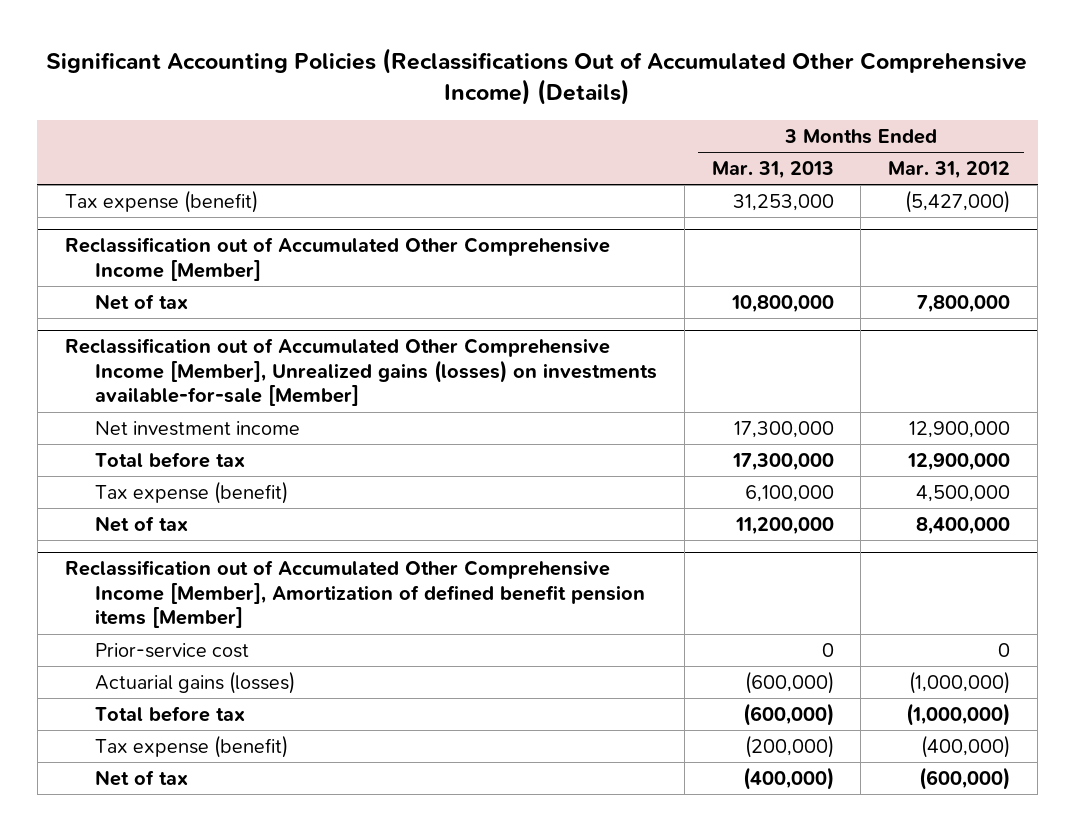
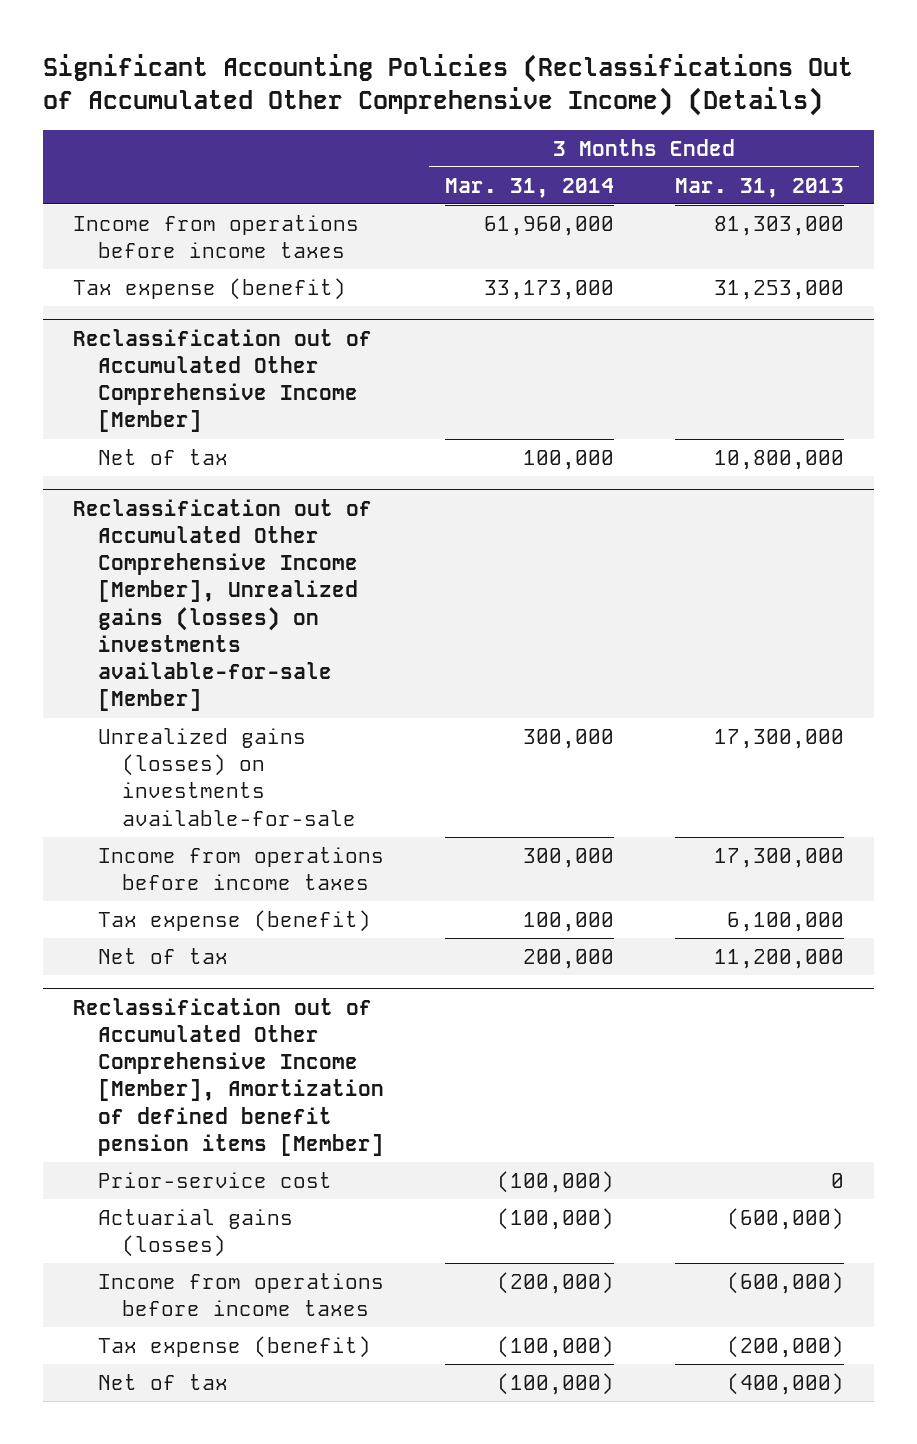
- | 3 Months Ended Mar. 31, 2013 | 3 Months Ended Mar. 31, 2012
+ | 3 Months Ended Mar. 31, 2014 | 3 Months Ended Mar. 31, 2013
+ Income from operations before income taxes | 61,960,000 | 81,303,000
@ Reclassification out of Accumulated Other Comprehensive Income [Member], Unrealized gains (losses) on investments available-for-sale [Member]
- Net investment income | 17,300,000 | 12,900,000
- Total before tax | 17,300,000 | 12,900,000
+ Unrealized gains (losses) on investments available-for-sale | 300,000 | 17,300,000
+ Income from operations before income taxes | 300,000 | 17,300,000
@ Reclassification out of Accumulated Other Comprehensive Income [Member], Amortization of defined benefit pension items [Member]
- Total before tax | (600,000) | (1,000,000)
+ Income from operations before income taxes | (200,000) | (600,000)

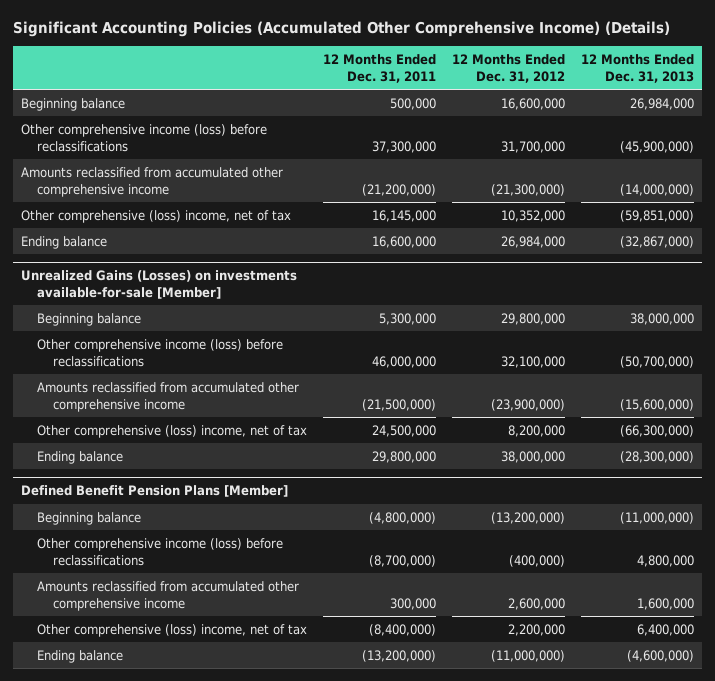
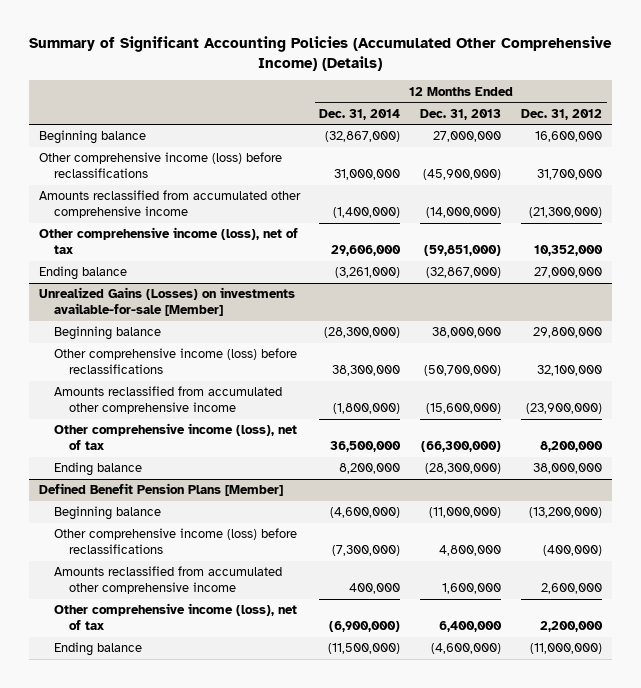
- Significant Accounting Policies (Accumulated Other Comprehensive Income) (Details)
+ Summary of Significant Accounting Policies (Accumulated Other Comprehensive Income) (Details)
- | 12 Months Ended Dec. 31, 2011 | 12 Months Ended Dec. 31, 2012 | 12 Months Ended Dec. 31, 2013
+ | 12 Months Ended Dec. 31, 2014 | 12 Months Ended Dec. 31, 2013 | 12 Months Ended Dec. 31, 2012
- Beginning balance | 500,000 | 16,600,000 | 26,984,000
+ Beginning balance | (32,867,000) | 27,000,000 | 16,600,000
- Other comprehensive (loss) income, net of tax | 16,145,000 | 10,352,000 | (59,851,000)
- Ending balance | 16,600,000 | 26,984,000 | (32,867,000)
+ Other comprehensive income (loss), net of tax | 29,606,000 | (59,851,000) | 10,352,000
+ Ending balance | (3,261,000) | (32,867,000) | 27,000,000
@ Unrealized Gains (Losses) on investments available-for-sale [Member]
- Other comprehensive (loss) income, net of tax | 24,500,000 | 8,200,000 | (66,300,000)
+ Other comprehensive income (loss), net of tax | 36,500,000 | (66,300,000) | 8,200,000
@ Defined Benefit Pension Plans [Member]
- Other comprehensive (loss) income, net of tax | (8,400,000) | 2,200,000 | 6,400,000
+ Other comprehensive income (loss), net of tax | (6,900,000) | 6,400,000 | 2,200,000

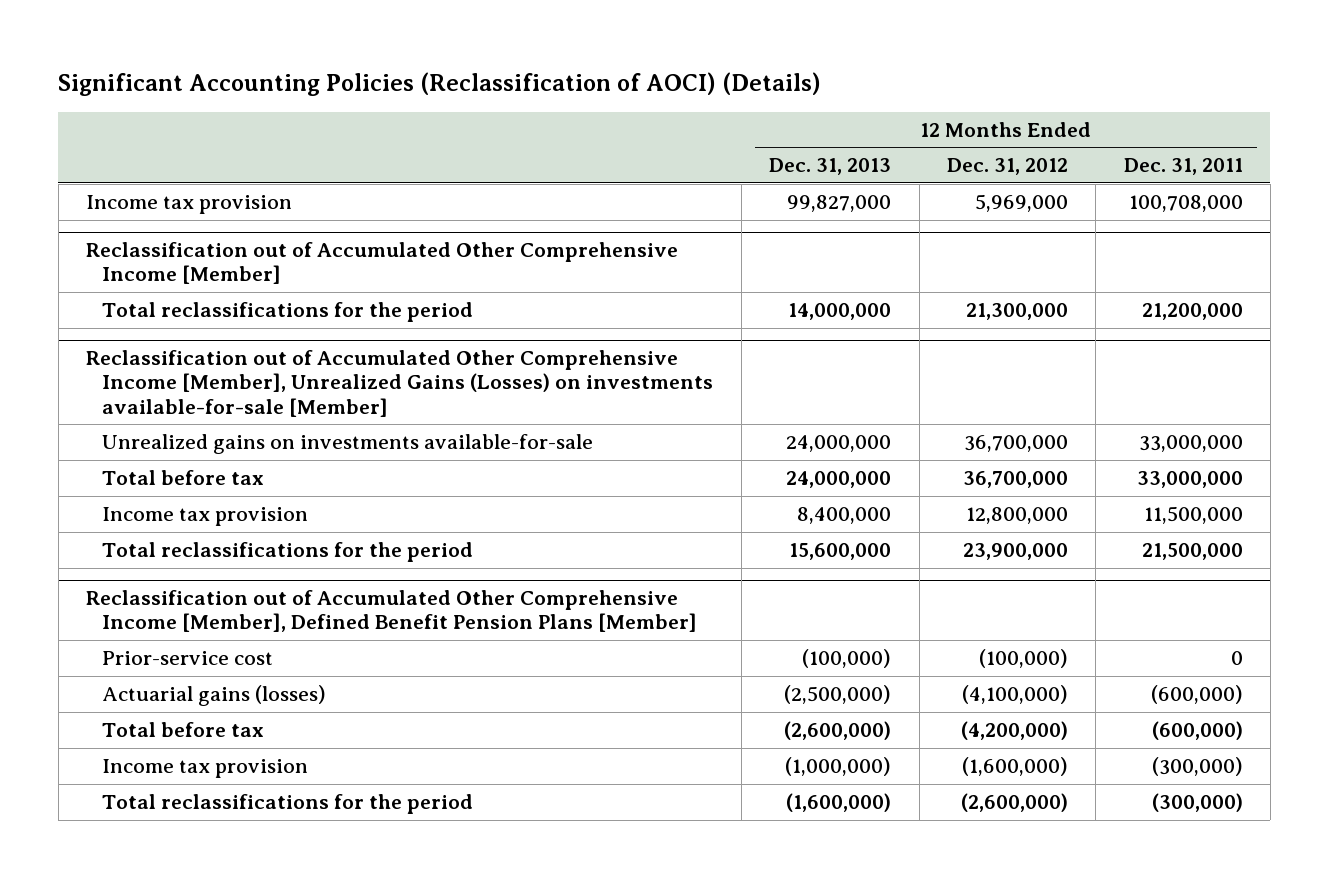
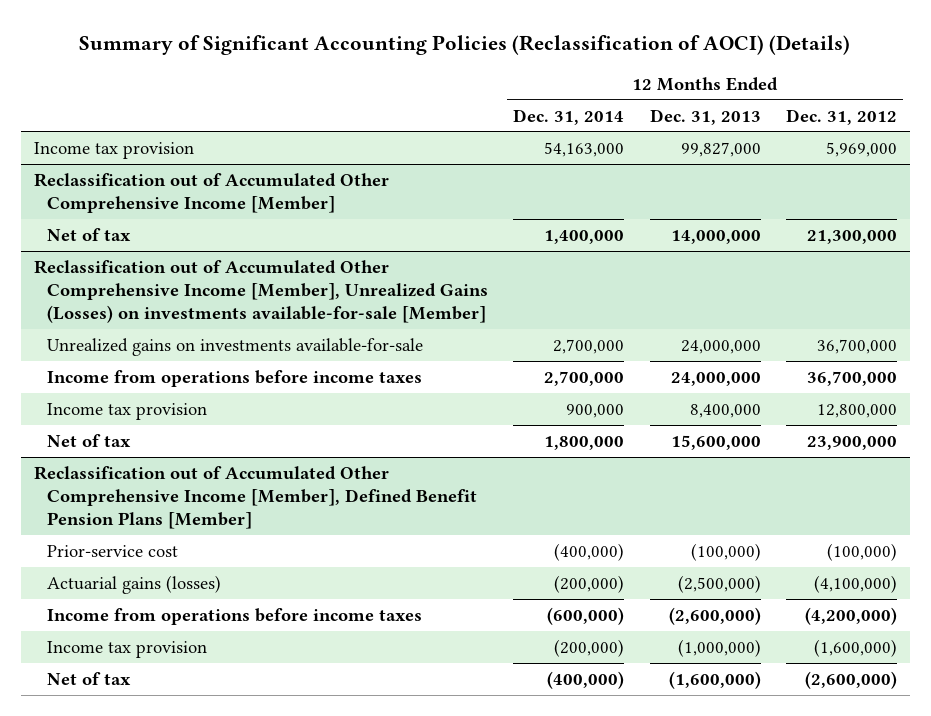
- Significant Accounting Policies (Reclassification of AOCI) (Details)
+ Summary of Significant Accounting Policies (Reclassification of AOCI) (Details)
- | 12 Months Ended Dec. 31, 2013 | 12 Months Ended Dec. 31, 2012 | 12 Months Ended Dec. 31, 2011
+ | 12 Months Ended Dec. 31, 2014 | 12 Months Ended Dec. 31, 2013 | 12 Months Ended Dec. 31, 2012
@ Reclassification out of Accumulated Other Comprehensive Income [Member]
- Total reclassifications for the period | 14,000,000 | 21,300,000 | 21,200,000
+ Net of tax | 1,400,000 | 14,000,000 | 21,300,000
@ Reclassification out of Accumulated Other Comprehensive Income [Member], Unrealized Gains (Losses) on investments available-for-sale [Member]
- Total before tax | 24,000,000 | 36,700,000 | 33,000,000
+ Income from operations before income taxes | 2,700,000 | 24,000,000 | 36,700,000
- Total reclassifications for the period | 15,600,000 | 23,900,000 | 21,500,000
+ Net of tax | 1,800,000 | 15,600,000 | 23,900,000
@ Reclassification out of Accumulated Other Comprehensive Income [Member], Defined Benefit Pension Plans [Member]
- Total before tax | (2,600,000) | (4,200,000) | (600,000)
+ Income from operations before income taxes | (600,000) | (2,600,000) | (4,200,000)
- Total reclassifications for the period | (1,600,000) | (2,600,000) | (300,000)
+ Net of tax | (400,000) | (1,600,000) | (2,600,000)

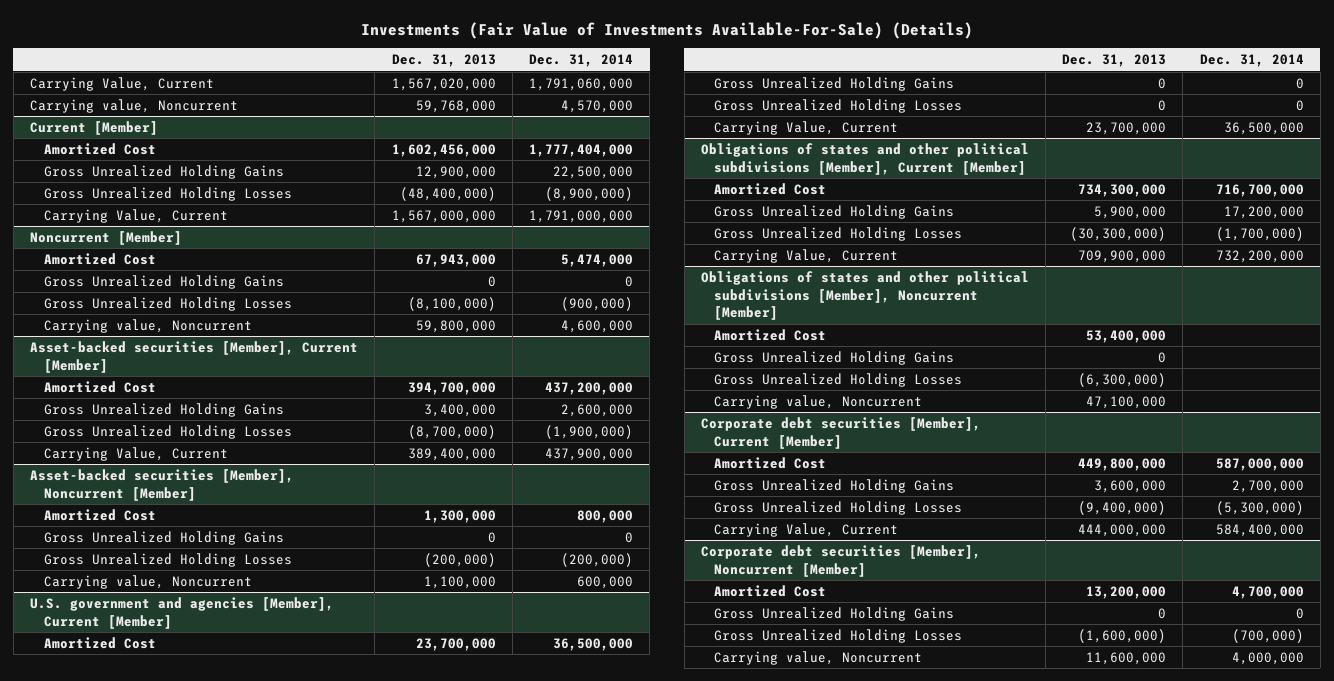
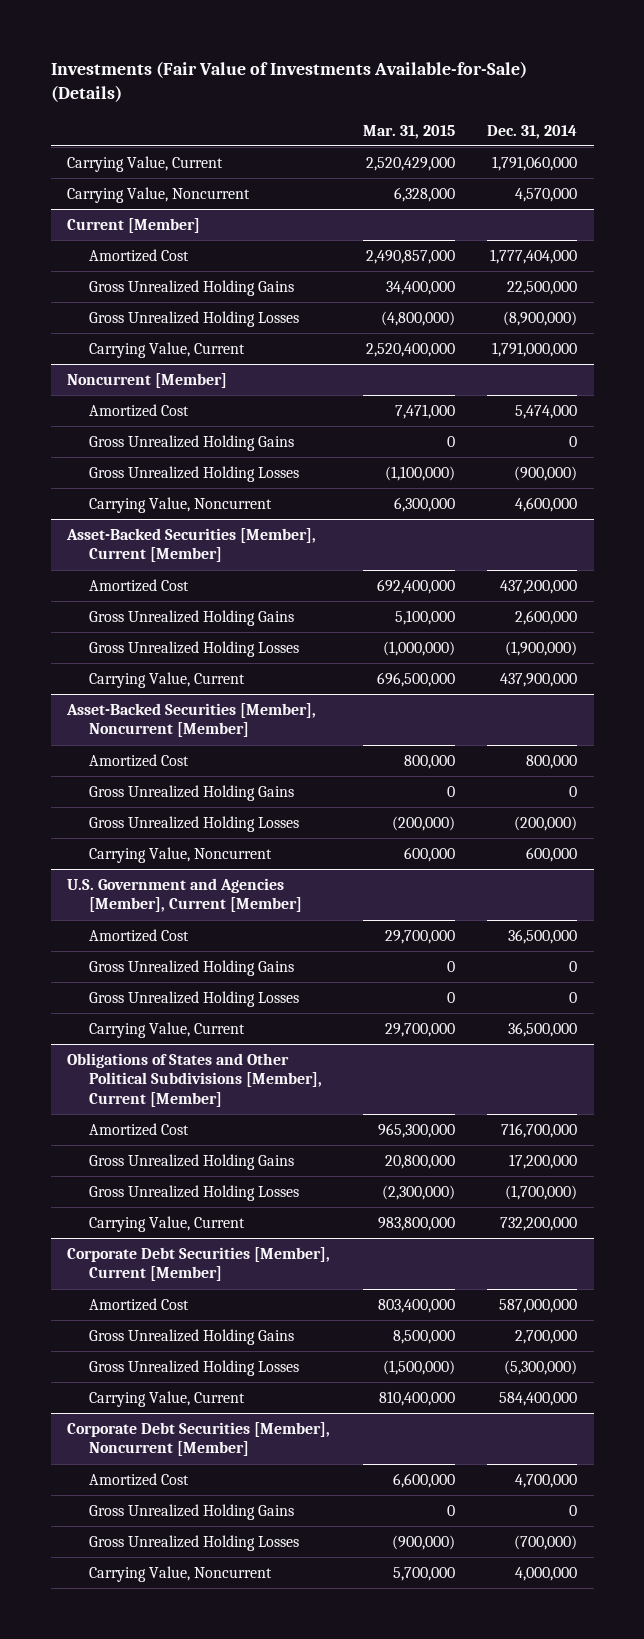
- Investments (Fair Value of Investments Available-For-Sale) (Details)
+ Investments (Fair Value of Investments Available-for-Sale) (Details)
- | Dec. 31, 2013 | Dec. 31, 2014
+ | Mar. 31, 2015 | Dec. 31, 2014
- Carrying value, Noncurrent | 59,768,000 | 4,570,000
+ Carrying Value, Noncurrent | 6,328,000 | 4,570,000
@ Noncurrent [Member]
- Carrying value, Noncurrent | 59,800,000 | 4,600,000
- Asset-backed securities [Member], Current [Member]
@ Noncurrent [Member]
+ Carrying Value, Noncurrent | 6,300,000 | 4,600,000
+ Asset-Backed Securities [Member], Current [Member]
- Asset-backed securities [Member], Noncurrent [Member]
+ Asset-Backed Securities [Member], Noncurrent [Member]
- Carrying value, Noncurrent | 1,100,000 | 600,000
- U.S. government and agencies [Member], Current [Member]
+ Carrying Value, Noncurrent | 600,000 | 600,000
+ U.S. Government and Agencies [Member], Current [Member]
- Obligations of states and other political subdivisions [Member], Current [Member]
+ Obligations of States and Other Political Subdivisions [Member], Current [Member]
- Obligations of states and other political subdivisions [Member], Noncurrent [Member]
- Amortized Cost | 53,400,000 |
- Gross Unrealized Holding Gains | 0 |
- Gross Unrealized Holding Losses | (6,300,000) |
- Carrying value, Noncurrent | 47,100,000 |
- Corporate debt securities [Member], Current [Member]
+ Corporate Debt Securities [Member], Current [Member]
- Corporate debt securities [Member], Noncurrent [Member]
+ Corporate Debt Securities [Member], Noncurrent [Member]
- Carrying value, Noncurrent | 11,600,000 | 4,000,000
+ Carrying Value, Noncurrent | 5,700,000 | 4,000,000

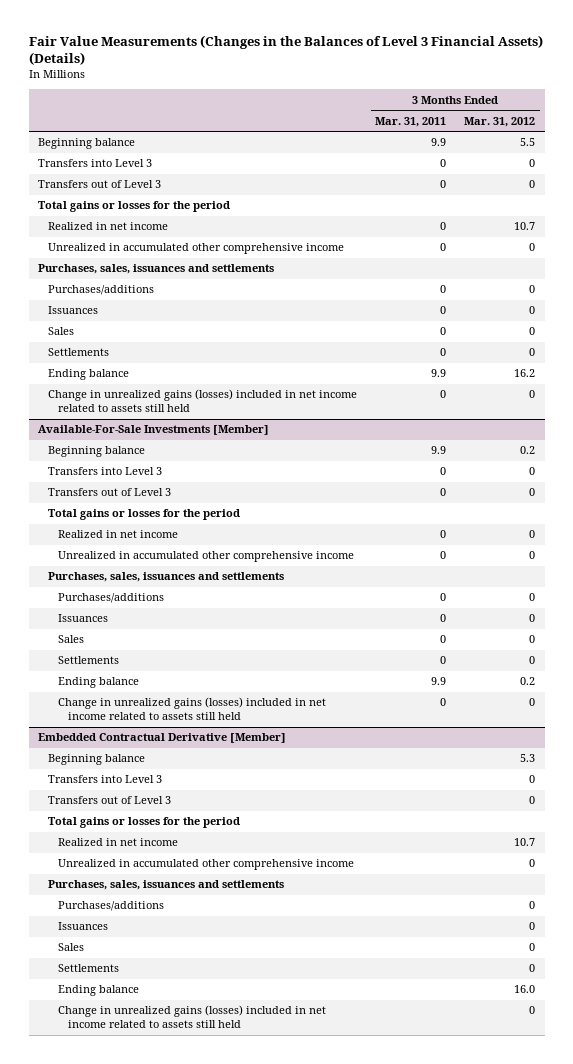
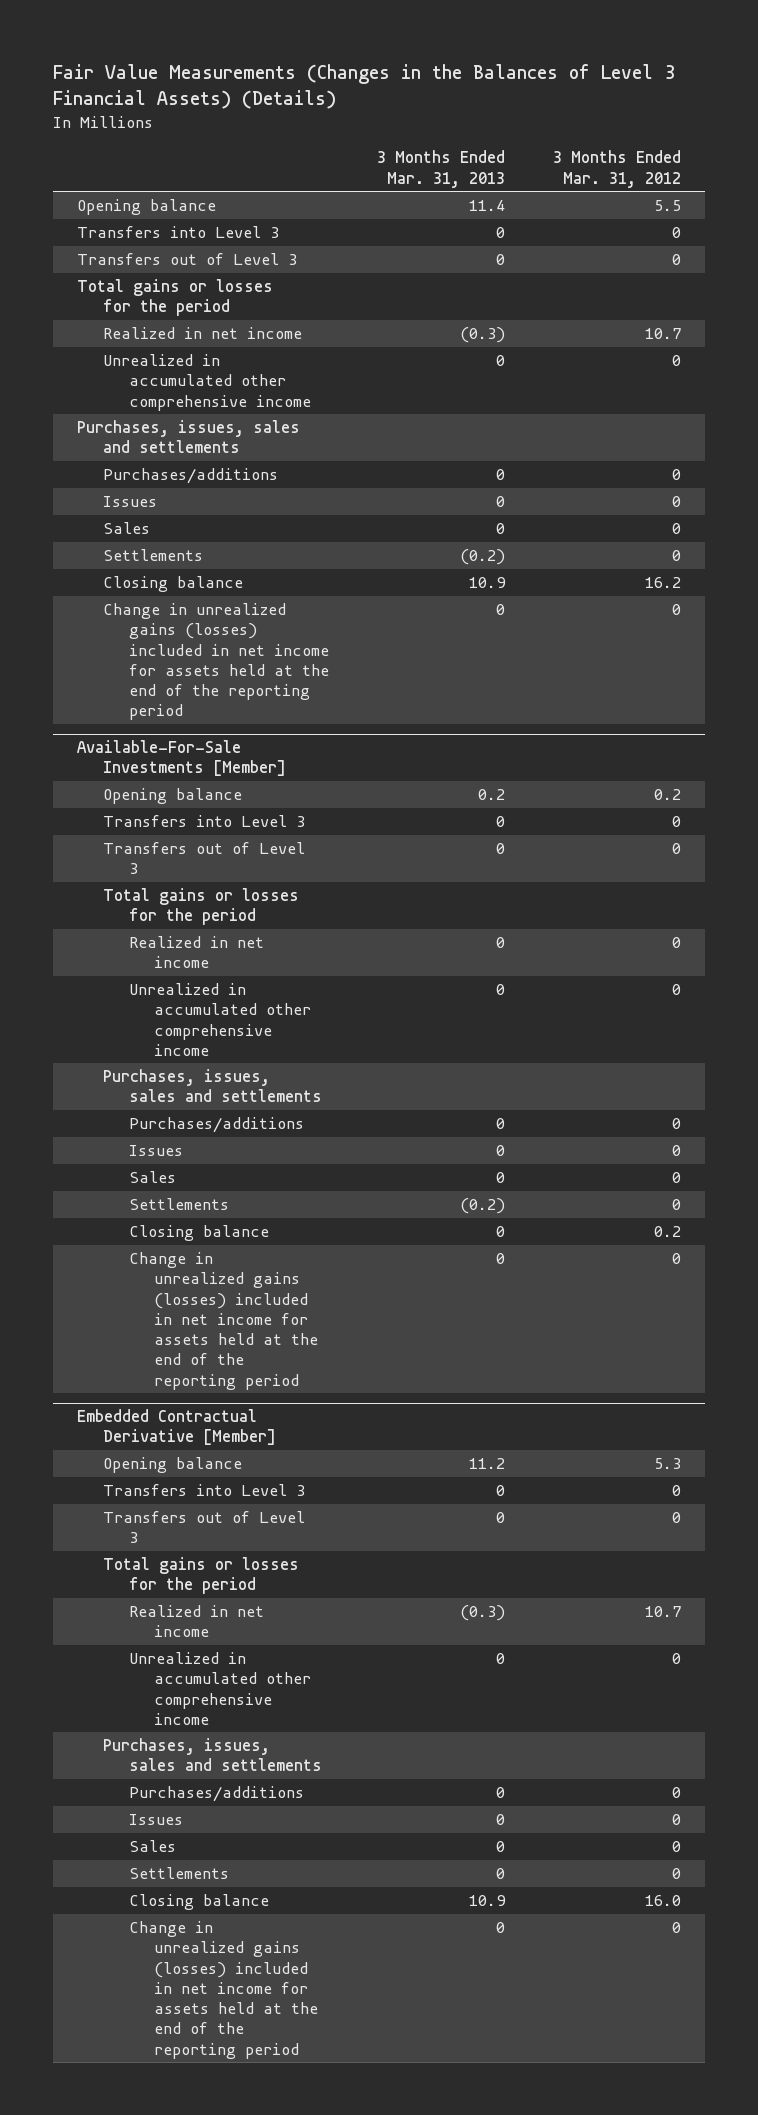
- | 3 Months Ended Mar. 31, 2011 | 3 Months Ended Mar. 31, 2012
+ | 3 Months Ended Mar. 31, 2013 | 3 Months Ended Mar. 31, 2012
- Beginning balance | 9.9 | 5.5
+ Opening balance | 11.4 | 5.5
- Purchases, sales, issuances and settlements
+ Purchases, issues, sales and settlements
- Issuances | 0 | 0
+ Issues | 0 | 0
- Ending balance | 9.9 | 16.2
- Change in unrealized gains (losses) included in net income related to assets still held | 0 | 0
+ Closing balance | 10.9 | 16.2
+ Change in unrealized gains (losses) included in net income for assets held at the end of the reporting period | 0 | 0
@ Available-For-Sale Investments [Member]
- Beginning balance | 9.9 | 0.2
+ Opening balance | 0.2 | 0.2
- Purchases, sales, issuances and settlements
+ Purchases, issues, sales and settlements
- Issuances | 0 | 0
+ Issues | 0 | 0
- Ending balance | 9.9 | 0.2
- Change in unrealized gains (losses) included in net income related to assets still held | 0 | 0
+ Closing balance | 0 | 0.2
+ Change in unrealized gains (losses) included in net income for assets held at the end of the reporting period | 0 | 0
@ Embedded Contractual Derivative [Member]
- Beginning balance | | 5.3
+ Opening balance | 11.2 | 5.3
- Purchases, sales, issuances and settlements
+ Purchases, issues, sales and settlements
- Issuances | | 0
+ Issues | 0 | 0
- Ending balance | | 16.0
- Change in unrealized gains (losses) included in net income related to assets still held | | 0
+ Closing balance | 10.9 | 16.0
+ Change in unrealized gains (losses) included in net income for assets held at the end of the reporting period | 0 | 0

